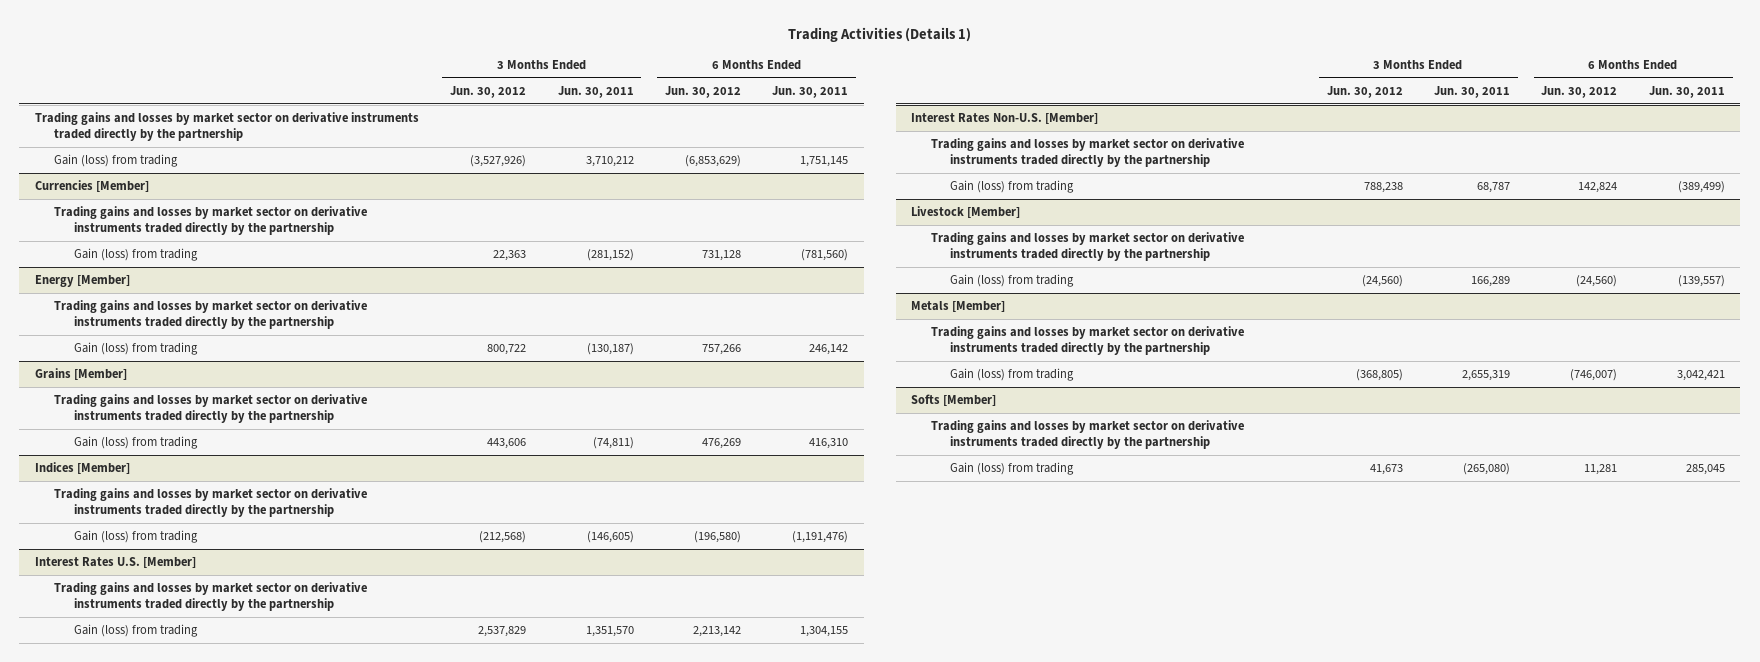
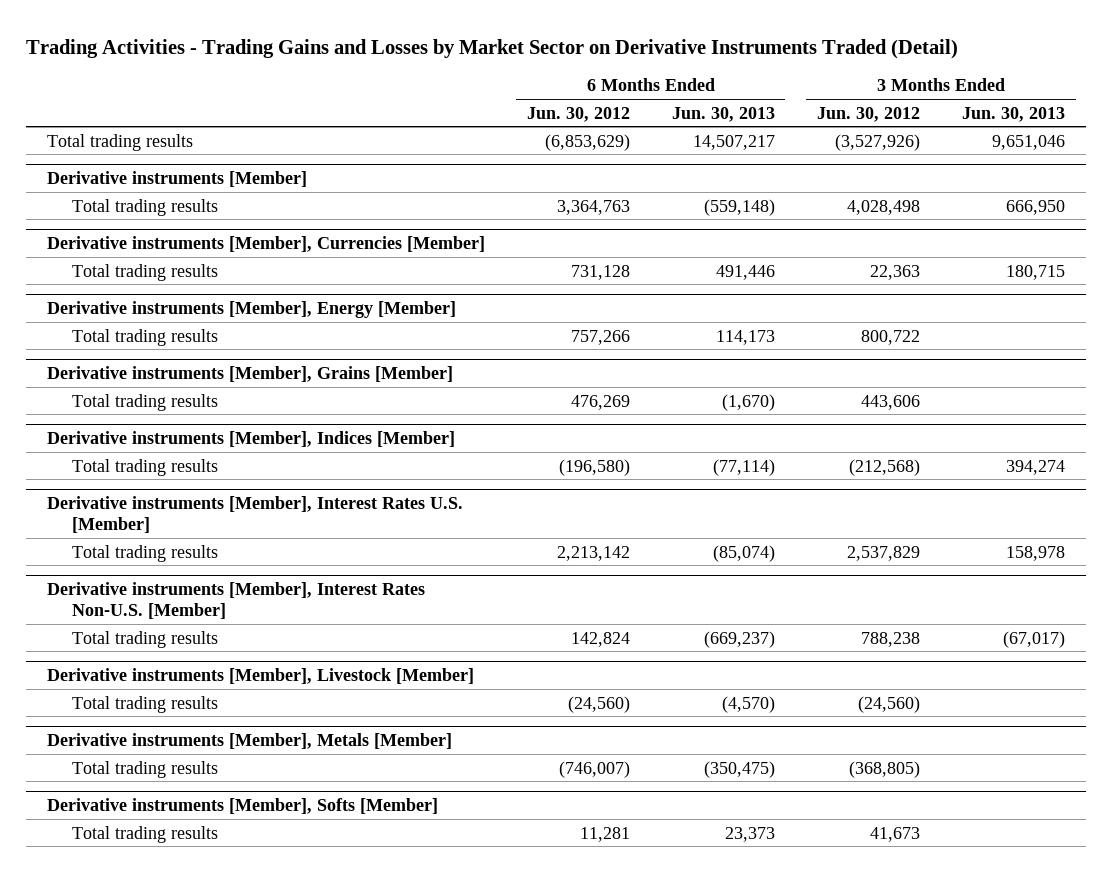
- Trading Activities (Details 1)
+ Trading Activities - Trading Gains and Losses by Market Sector on Derivative Instruments Traded (Detail)
- | 3 Months Ended Jun. 30, 2012 | 3 Months Ended Jun. 30, 2011 | 6 Months Ended Jun. 30, 2012 | 6 Months Ended Jun. 30, 2011
+ | 6 Months Ended Jun. 30, 2012 | 6 Months Ended Jun. 30, 2013 | 3 Months Ended Jun. 30, 2012 | 3 Months Ended Jun. 30, 2013
- Trading gains and losses by market sector on derivative instruments traded directly by the partnership
- Gain (loss) from trading | (3,527,926) | 3,710,212 | (6,853,629) | 1,751,145
- Currencies [Member]
- Trading gains and losses by market sector on derivative instruments traded directly by the partnership
- Gain (loss) from trading | 22,363 | (281,152) | 731,128 | (781,560)
- Energy [Member]
- Trading gains and losses by market sector on derivative instruments traded directly by the partnership
- Gain (loss) from trading | 800,722 | (130,187) | 757,266 | 246,142
- Grains [Member]
- Trading gains and losses by market sector on derivative instruments traded directly by the partnership
- Gain (loss) from trading | 443,606 | (74,811) | 476,269 | 416,310
- Indices [Member]
- Trading gains and losses by market sector on derivative instruments traded directly by the partnership
- Gain (loss) from trading | (212,568) | (146,605) | (196,580) | (1,191,476)
- Interest Rates U.S. [Member]
- Trading gains and losses by market sector on derivative instruments traded directly by the partnership
- Gain (loss) from trading | 2,537,829 | 1,351,570 | 2,213,142 | 1,304,155
- Interest Rates Non-U.S. [Member]
- Trading gains and losses by market sector on derivative instruments traded directly by the partnership
- Gain (loss) from trading | 788,238 | 68,787 | 142,824 | (389,499)
- Livestock [Member]
- Trading gains and losses by market sector on derivative instruments traded directly by the partnership
- Gain (loss) from trading | (24,560) | 166,289 | (24,560) | (139,557)
- Metals [Member]
- Trading gains and losses by market sector on derivative instruments traded directly by the partnership
- Gain (loss) from trading | (368,805) | 2,655,319 | (746,007) | 3,042,421
- Softs [Member]
- Trading gains and losses by market sector on derivative instruments traded directly by the partnership
- Gain (loss) from trading | 41,673 | (265,080) | 11,281 | 285,045
+ Total trading results | (6,853,629) | 14,507,217 | (3,527,926) | 9,651,046
+ Derivative instruments [Member]
+ Total trading results | 3,364,763 | (559,148) | 4,028,498 | 666,950
+ Derivative instruments [Member], Currencies [Member]
+ Total trading results | 731,128 | 491,446 | 22,363 | 180,715
+ Derivative instruments [Member], Energy [Member]
+ Total trading results | 757,266 | 114,173 | 800,722 |
+ Derivative instruments [Member], Grains [Member]
+ Total trading results | 476,269 | (1,670) | 443,606 |
+ Derivative instruments [Member], Indices [Member]
+ Total trading results | (196,580) | (77,114) | (212,568) | 394,274
+ Derivative instruments [Member], Interest Rates U.S. [Member]
+ Total trading results | 2,213,142 | (85,074) | 2,537,829 | 158,978
+ Derivative instruments [Member], Interest Rates Non-U.S. [Member]
+ Total trading results | 142,824 | (669,237) | 788,238 | (67,017)
+ Derivative instruments [Member], Livestock [Member]
+ Total trading results | (24,560) | (4,570) | (24,560) |
+ Derivative instruments [Member], Metals [Member]
+ Total trading results | (746,007) | (350,475) | (368,805) |
+ Derivative instruments [Member], Softs [Member]
+ Total trading results | 11,281 | 23,373 | 41,673 |

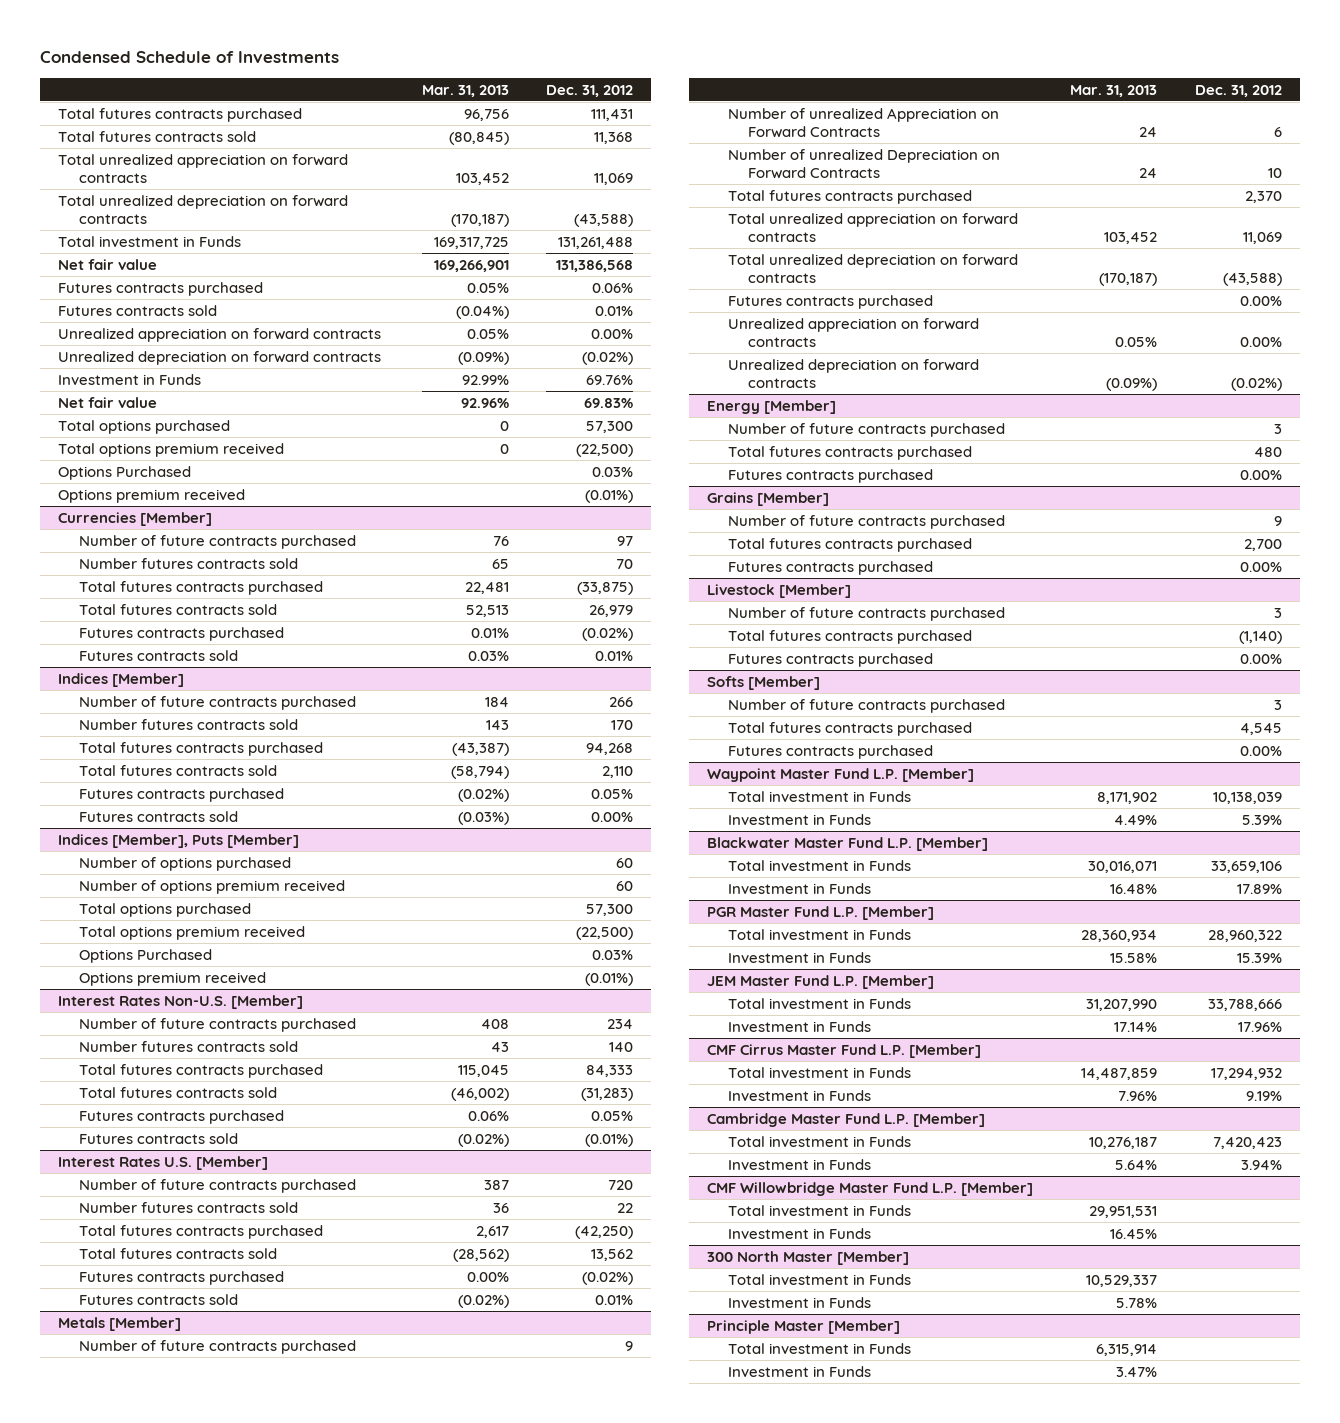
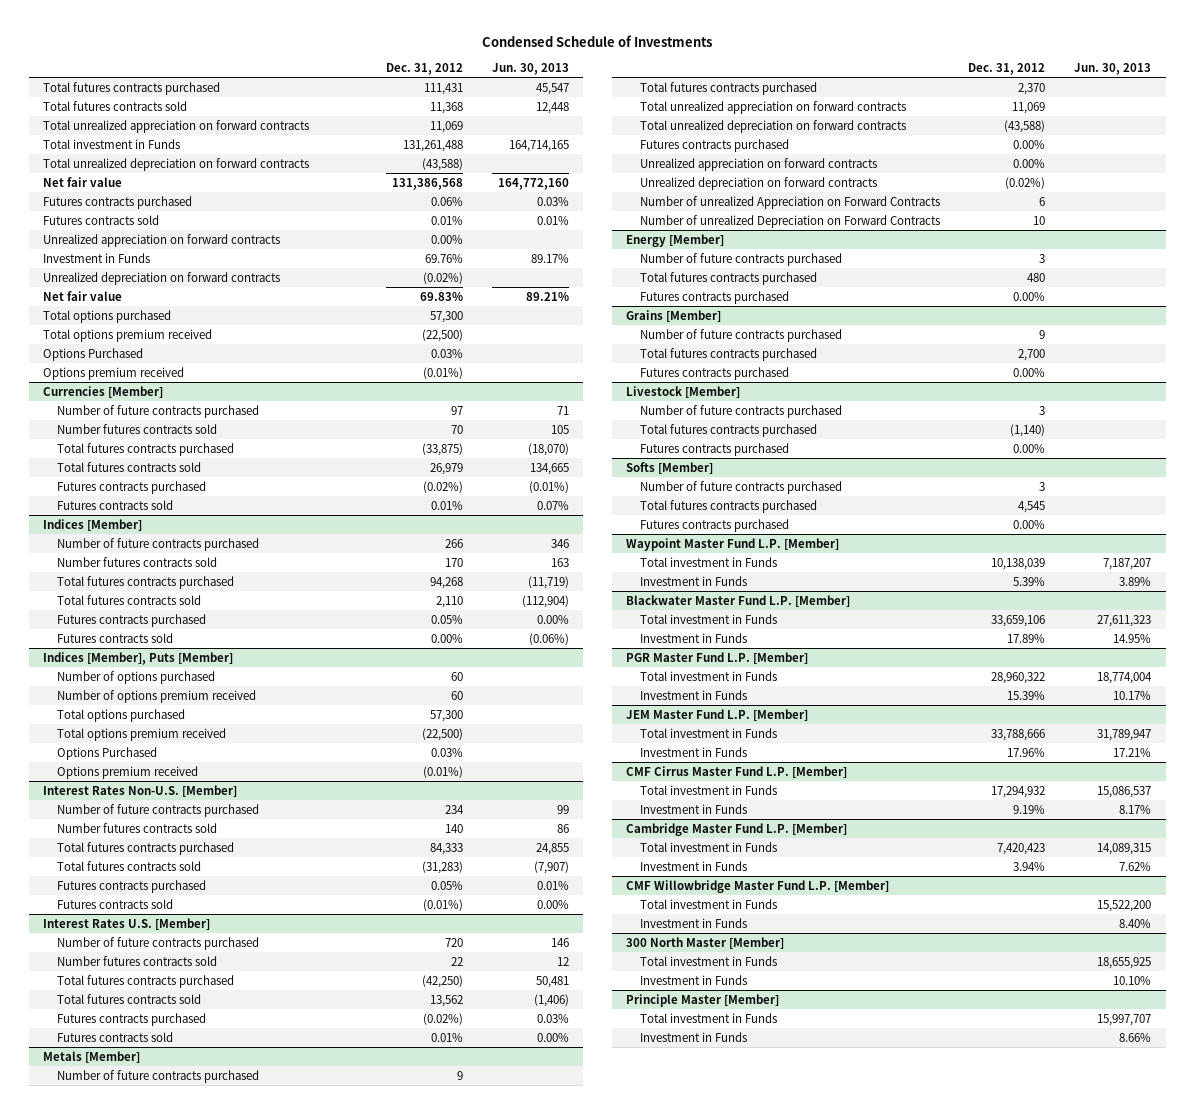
- | Mar. 31, 2013 | Dec. 31, 2012
+ | Dec. 31, 2012 | Jun. 30, 2013
moved down: Total unrealized depreciation on forward contracts | (43,588) |
moved down: Unrealized depreciation on forward contracts | (0.02%) |
@ Metals [Member]
moved down: Number of unrealized Appreciation on Forward Contracts | 6 |
moved down: Number of unrealized Depreciation on Forward Contracts | 10 |

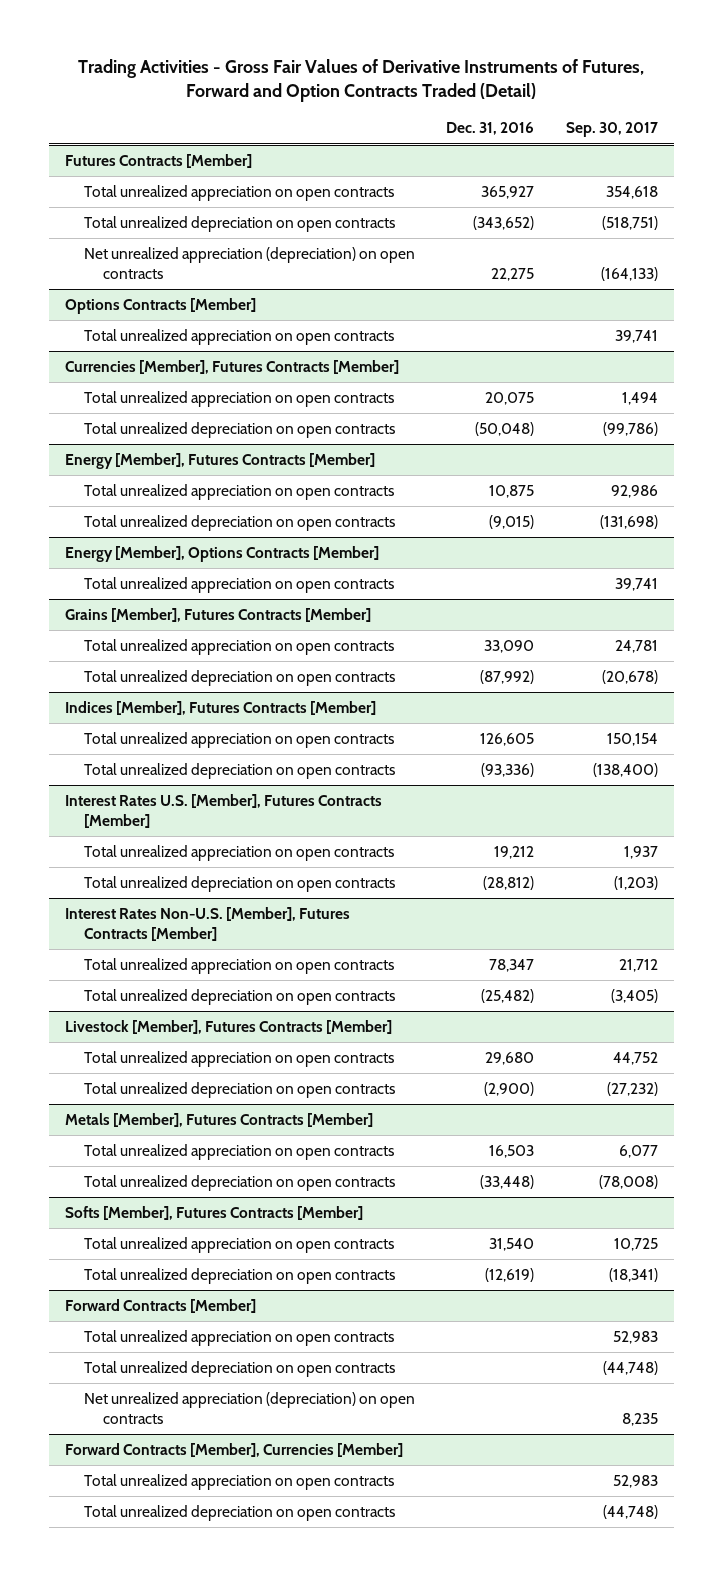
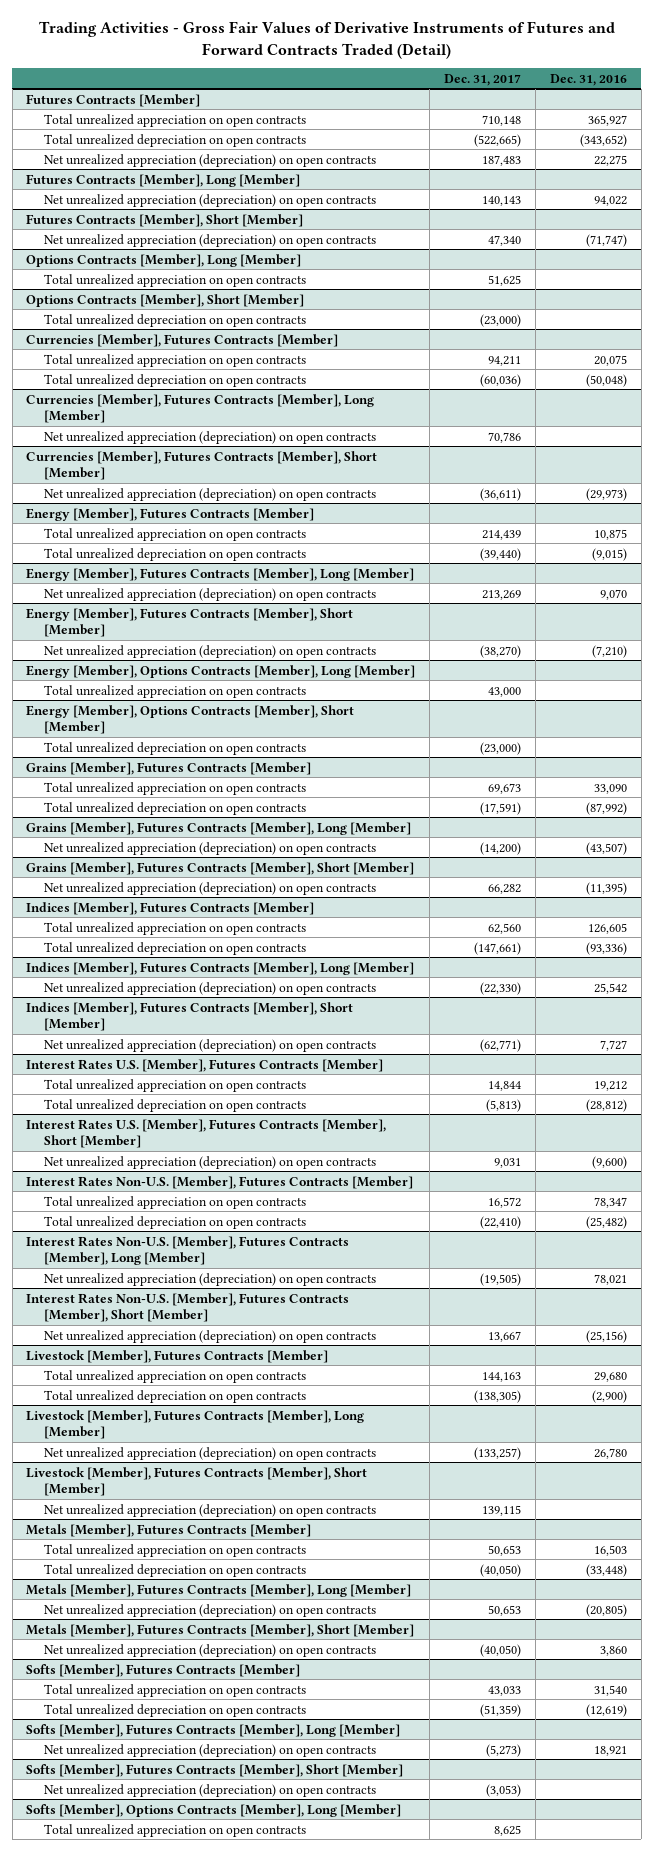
- Trading Activities - Gross Fair Values of Derivative Instruments of Futures, Forward and Option Contracts Traded (Detail)
+ Trading Activities - Gross Fair Values of Derivative Instruments of Futures and Forward Contracts Traded (Detail)
- | Dec. 31, 2016 | Sep. 30, 2017
+ | Dec. 31, 2017 | Dec. 31, 2016
- Options Contracts [Member]
+ Futures Contracts [Member], Long [Member]
+ Net unrealized appreciation (depreciation) on open contracts | 140,143 | 94,022
+ Futures Contracts [Member], Short [Member]
+ Net unrealized appreciation (depreciation) on open contracts | 47,340 | (71,747)
+ Options Contracts [Member], Long [Member]
+ Options Contracts [Member], Short [Member]
+ Total unrealized depreciation on open contracts | (23,000) |
+ Currencies [Member], Futures Contracts [Member], Long [Member]
+ Net unrealized appreciation (depreciation) on open contracts | 70,786 |
+ Currencies [Member], Futures Contracts [Member], Short [Member]
+ Net unrealized appreciation (depreciation) on open contracts | (36,611) | (29,973)
- Energy [Member], Options Contracts [Member]
+ Energy [Member], Futures Contracts [Member], Long [Member]
+ Net unrealized appreciation (depreciation) on open contracts | 213,269 | 9,070
+ Energy [Member], Futures Contracts [Member], Short [Member]
+ Net unrealized appreciation (depreciation) on open contracts | (38,270) | (7,210)
+ Energy [Member], Options Contracts [Member], Long [Member]
+ Energy [Member], Options Contracts [Member], Short [Member]
+ Total unrealized depreciation on open contracts | (23,000) |
+ Grains [Member], Futures Contracts [Member], Long [Member]
+ Net unrealized appreciation (depreciation) on open contracts | (14,200) | (43,507)
+ Grains [Member], Futures Contracts [Member], Short [Member]
+ Net unrealized appreciation (depreciation) on open contracts | 66,282 | (11,395)
+ Indices [Member], Futures Contracts [Member], Long [Member]
+ Net unrealized appreciation (depreciation) on open contracts | (22,330) | 25,542
+ Indices [Member], Futures Contracts [Member], Short [Member]
+ Net unrealized appreciation (depreciation) on open contracts | (62,771) | 7,727
+ Interest Rates U.S. [Member], Futures Contracts [Member], Short [Member]
+ Net unrealized appreciation (depreciation) on open contracts | 9,031 | (9,600)
+ Interest Rates Non-U.S. [Member], Futures Contracts [Member], Long [Member]
+ Net unrealized appreciation (depreciation) on open contracts | (19,505) | 78,021
+ Interest Rates Non-U.S. [Member], Futures Contracts [Member], Short [Member]
+ Net unrealized appreciation (depreciation) on open contracts | 13,667 | (25,156)
+ Livestock [Member], Futures Contracts [Member], Long [Member]
+ Net unrealized appreciation (depreciation) on open contracts | (133,257) | 26,780
+ Livestock [Member], Futures Contracts [Member], Short [Member]
+ Net unrealized appreciation (depreciation) on open contracts | 139,115 |
+ Metals [Member], Futures Contracts [Member], Long [Member]
+ Net unrealized appreciation (depreciation) on open contracts | 50,653 | (20,805)
+ Metals [Member], Futures Contracts [Member], Short [Member]
+ Net unrealized appreciation (depreciation) on open contracts | (40,050) | 3,860
- Forward Contracts [Member]
- Total unrealized appreciation on open contracts | | 52,983
- Total unrealized depreciation on open contracts | | (44,748)
+ Softs [Member], Futures Contracts [Member], Long [Member]
+ Net unrealized appreciation (depreciation) on open contracts | (5,273) | 18,921
+ Softs [Member], Futures Contracts [Member], Short [Member]
- Forward Contracts [Member], Currencies [Member]
+ Softs [Member], Options Contracts [Member], Long [Member]
- Total unrealized depreciation on open contracts | | (44,748)

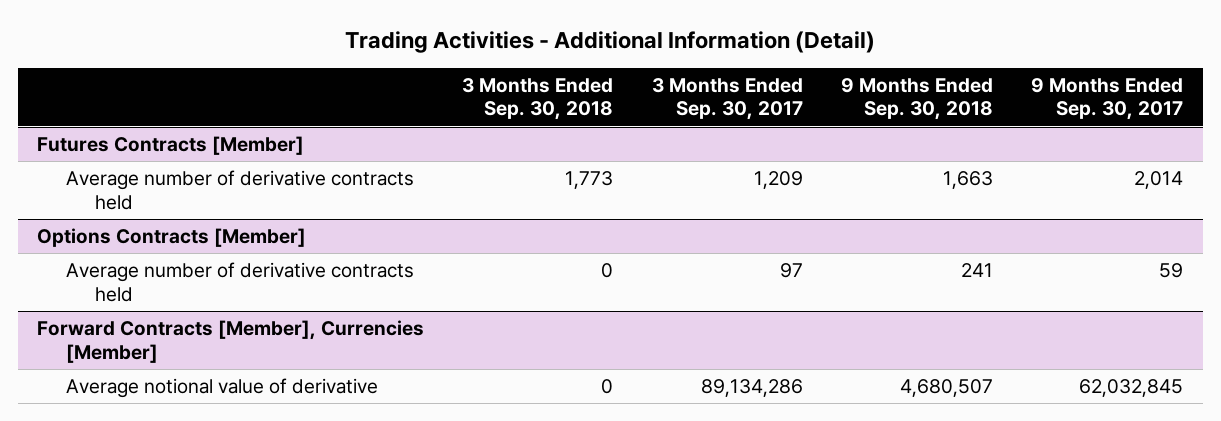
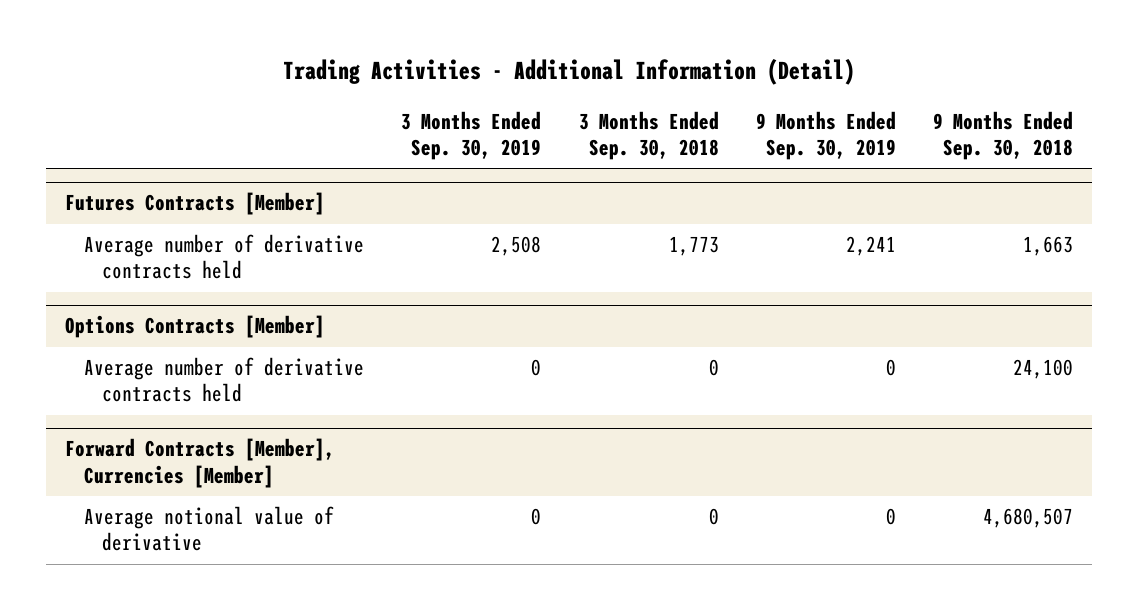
- | 3 Months Ended Sep. 30, 2018 | 3 Months Ended Sep. 30, 2017 | 9 Months Ended Sep. 30, 2018 | 9 Months Ended Sep. 30, 2017
+ | 3 Months Ended Sep. 30, 2019 | 3 Months Ended Sep. 30, 2018 | 9 Months Ended Sep. 30, 2019 | 9 Months Ended Sep. 30, 2018
@ Options Contracts [Member]
- Average number of derivative contracts held | 0 | 97 | 241 | 59
+ Average number of derivative contracts held | 0 | 0 | 0 | 24,100

